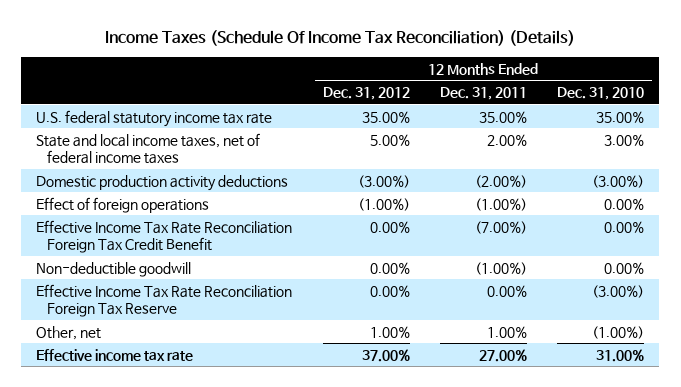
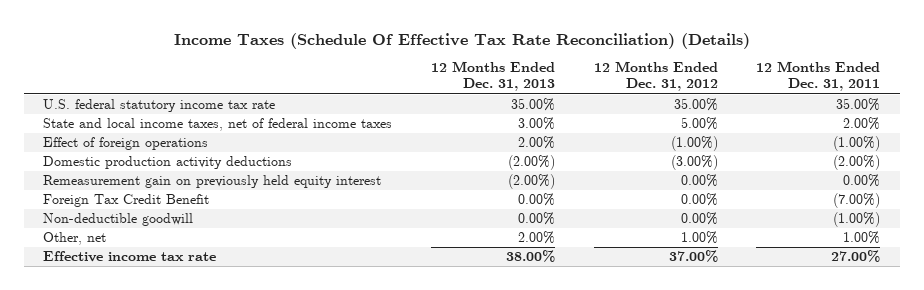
- Income Taxes (Schedule Of Income Tax Reconciliation) (Details)
+ Income Taxes (Schedule Of Effective Tax Rate Reconciliation) (Details)
- | 12 Months Ended Dec. 31, 2012 | 12 Months Ended Dec. 31, 2011 | 12 Months Ended Dec. 31, 2010
+ | 12 Months Ended Dec. 31, 2013 | 12 Months Ended Dec. 31, 2012 | 12 Months Ended Dec. 31, 2011
- Effective Income Tax Rate Reconciliation Foreign Tax Credit Benefit | 0.00% | (7.00%) | 0.00%
moved down: Domestic production activity deductions | (2.00%) | (3.00%) | (2.00%)
+ Remeasurement gain on previously held equity interest | (2.00%) | 0.00% | 0.00%
+ Foreign Tax Credit Benefit | 0.00% | 0.00% | (7.00%)
- Effective Income Tax Rate Reconciliation Foreign Tax Reserve | 0.00% | 0.00% | (3.00%)

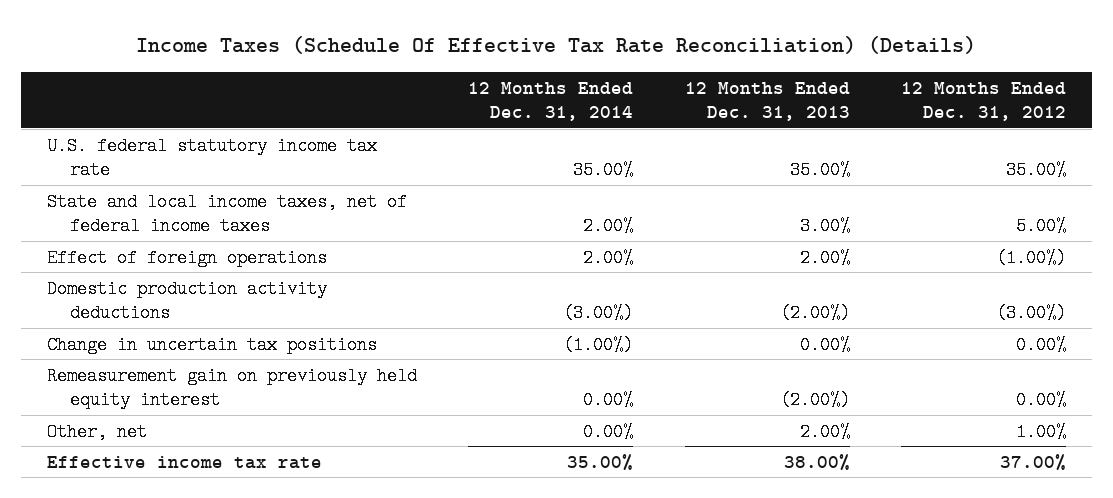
- | 12 Months Ended Dec. 31, 2013 | 12 Months Ended Dec. 31, 2012 | 12 Months Ended Dec. 31, 2011
+ | 12 Months Ended Dec. 31, 2014 | 12 Months Ended Dec. 31, 2013 | 12 Months Ended Dec. 31, 2012
+ Change in uncertain tax positions | (1.00%) | 0.00% | 0.00%
- Foreign Tax Credit Benefit | 0.00% | 0.00% | (7.00%)
- Non-deductible goodwill | 0.00% | 0.00% | (1.00%)

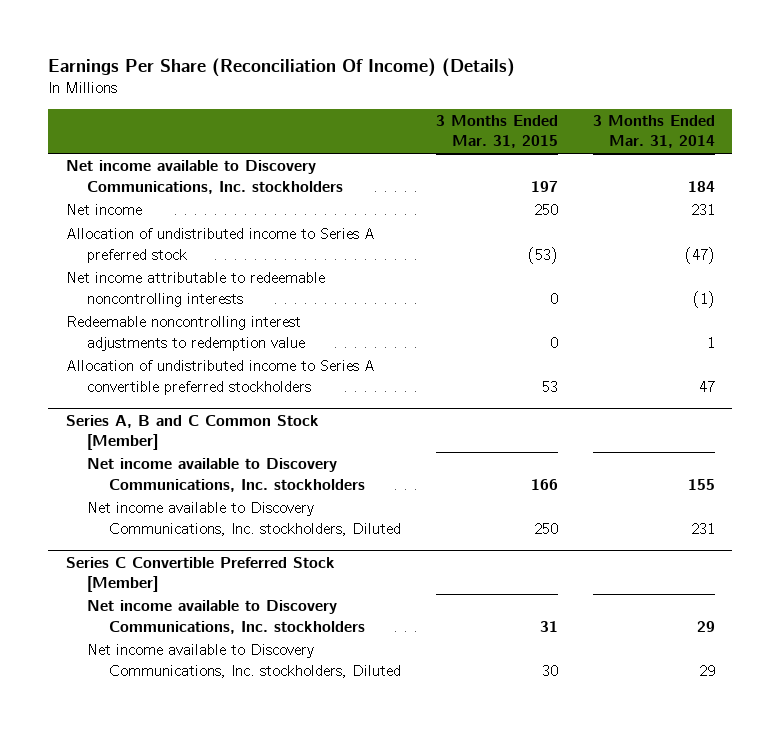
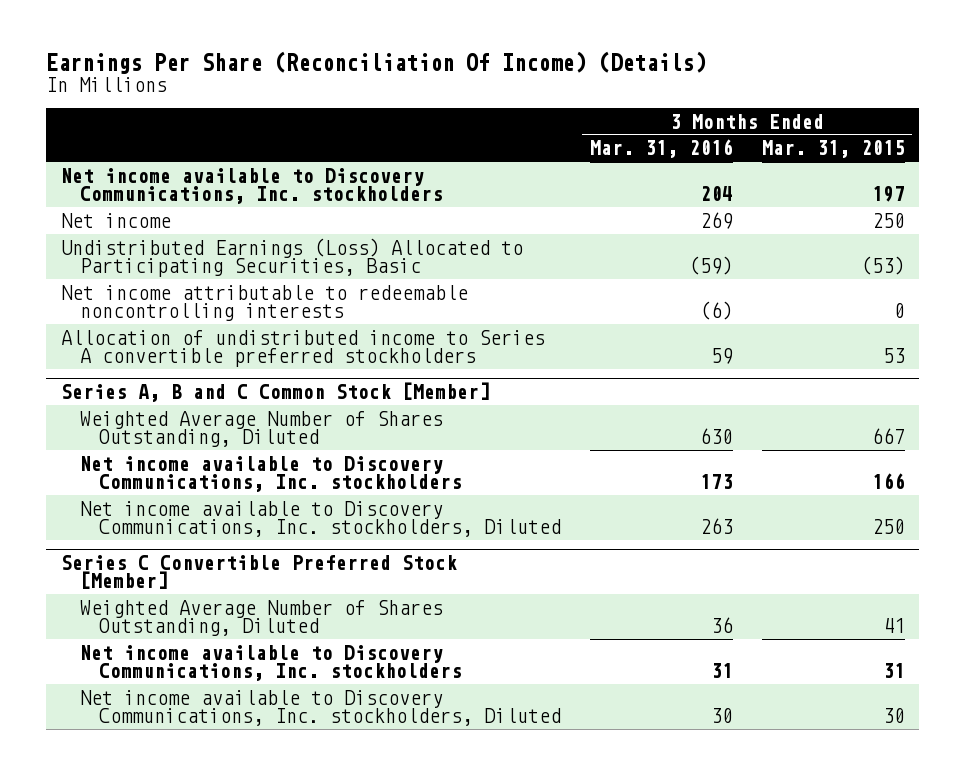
- | 3 Months Ended Mar. 31, 2015 | 3 Months Ended Mar. 31, 2014
+ | 3 Months Ended Mar. 31, 2016 | 3 Months Ended Mar. 31, 2015
- Allocation of undistributed income to Series A preferred stock | (53) | (47)
+ Undistributed Earnings (Loss) Allocated to Participating Securities, Basic | (59) | (53)
- Redeemable noncontrolling interest adjustments to redemption value | 0 | 1
@ Series A, B and C Common Stock [Member]
+ Weighted Average Number of Shares Outstanding, Diluted | 630 | 667
@ Series C Convertible Preferred Stock [Member]
+ Weighted Average Number of Shares Outstanding, Diluted | 36 | 41

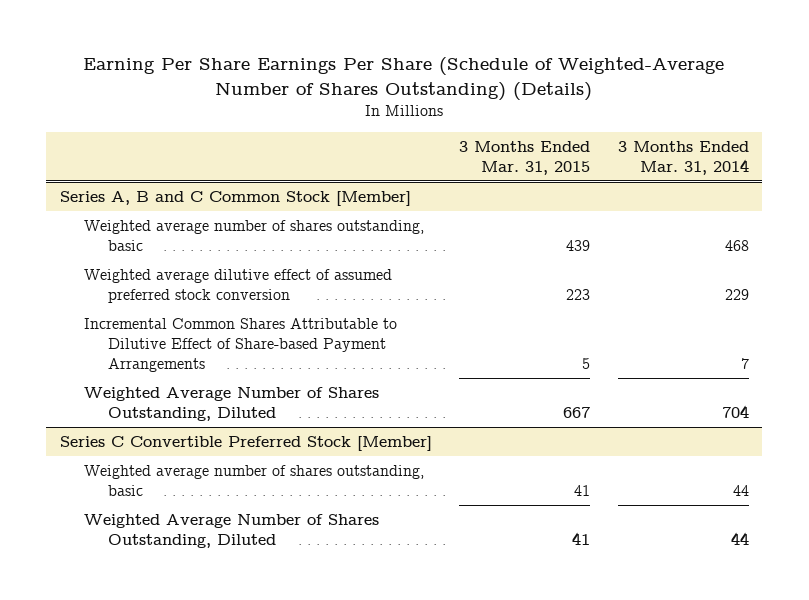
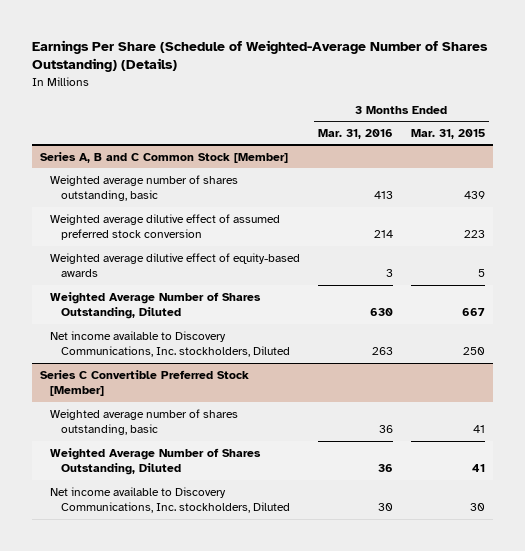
- Earning Per Share Earnings Per Share (Schedule of Weighted-Average Number of Shares Outstanding) (Details)
+ Earnings Per Share (Schedule of Weighted-Average Number of Shares Outstanding) (Details)
- | 3 Months Ended Mar. 31, 2015 | 3 Months Ended Mar. 31, 2014
+ | 3 Months Ended Mar. 31, 2016 | 3 Months Ended Mar. 31, 2015
@ Series A, B and C Common Stock [Member]
- Incremental Common Shares Attributable to Dilutive Effect of Share-based Payment Arrangements | 5 | 7
+ Weighted average dilutive effect of equity-based awards | 3 | 5
+ Net income available to Discovery Communications, Inc. stockholders, Diluted | 263 | 250
@ Series C Convertible Preferred Stock [Member]
+ Net income available to Discovery Communications, Inc. stockholders, Diluted | 30 | 30

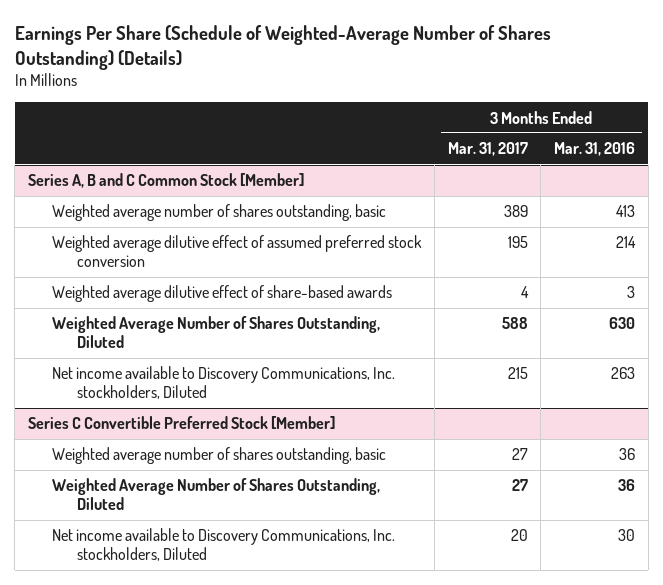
- | 3 Months Ended Mar. 31, 2016 | 3 Months Ended Mar. 31, 2015
+ | 3 Months Ended Mar. 31, 2017 | 3 Months Ended Mar. 31, 2016
@ Series A, B and C Common Stock [Member]
- Weighted average dilutive effect of equity-based awards | 3 | 5
+ Weighted average dilutive effect of share-based awards | 4 | 3

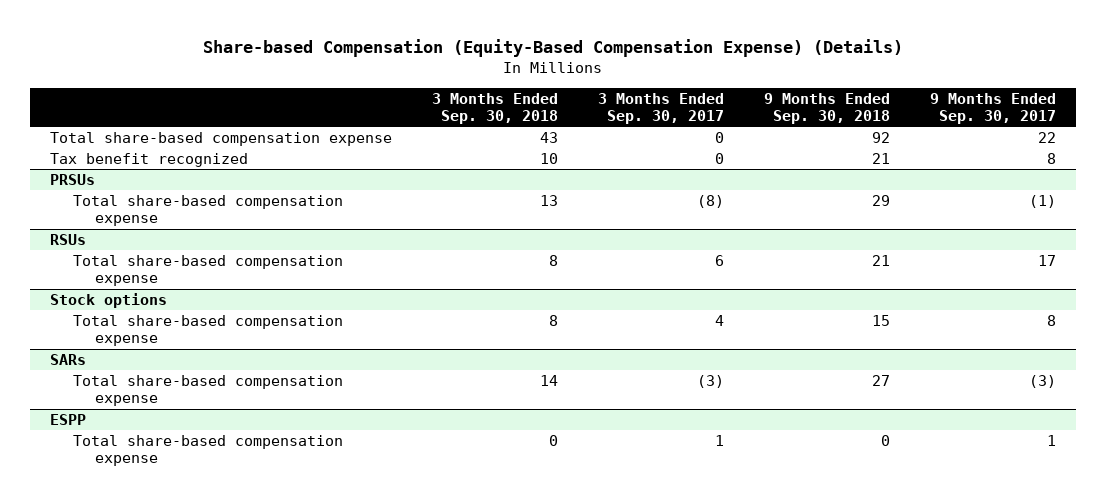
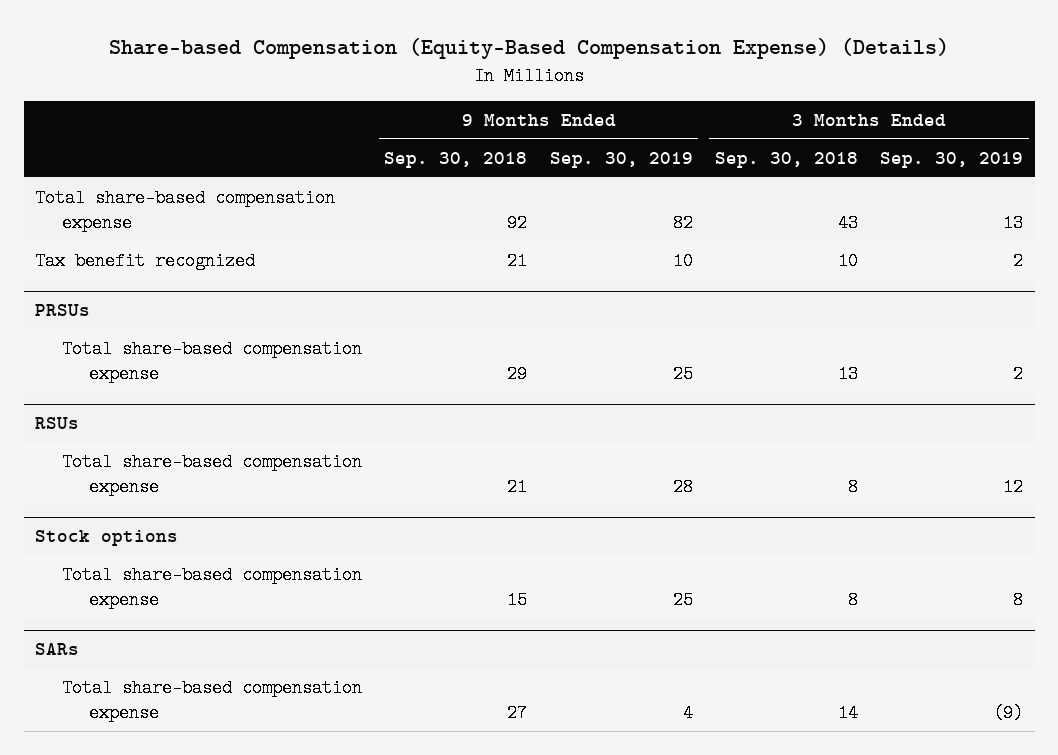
- | 3 Months Ended Sep. 30, 2018 | 3 Months Ended Sep. 30, 2017 | 9 Months Ended Sep. 30, 2018 | 9 Months Ended Sep. 30, 2017
+ | 9 Months Ended Sep. 30, 2018 | 9 Months Ended Sep. 30, 2019 | 3 Months Ended Sep. 30, 2018 | 3 Months Ended Sep. 30, 2019
- ESPP
- Total share-based compensation expense | 0 | 1 | 0 | 1

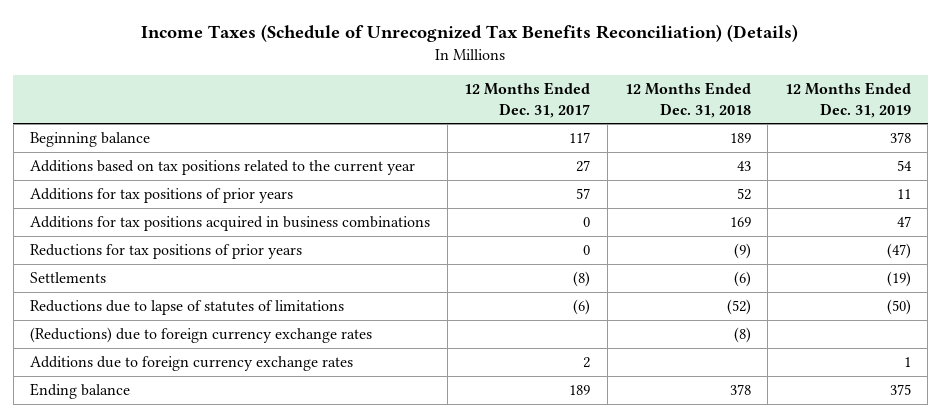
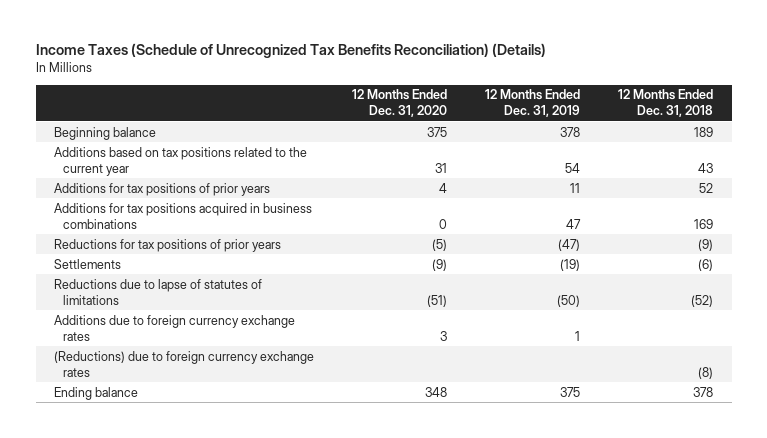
- | 12 Months Ended Dec. 31, 2017 | 12 Months Ended Dec. 31, 2018 | 12 Months Ended Dec. 31, 2019
+ | 12 Months Ended Dec. 31, 2020 | 12 Months Ended Dec. 31, 2019 | 12 Months Ended Dec. 31, 2018
moved down: (Reductions) due to foreign currency exchange rates | | | (8)

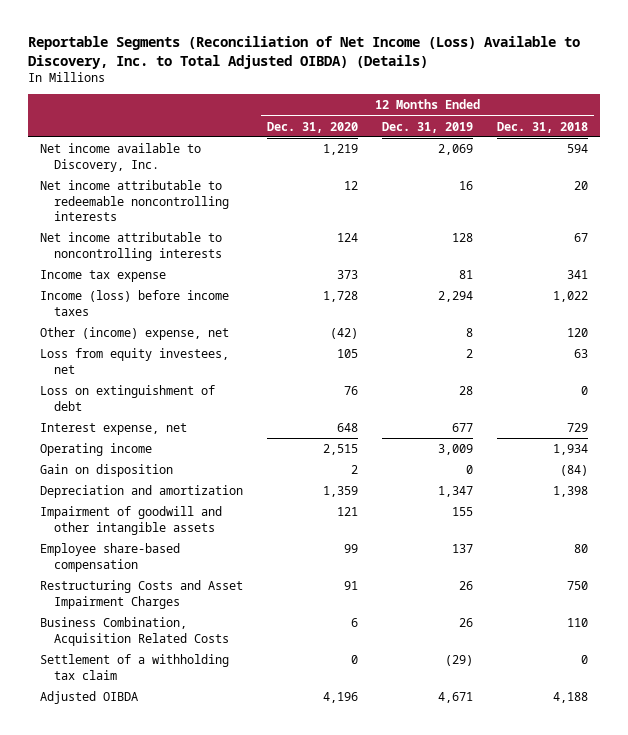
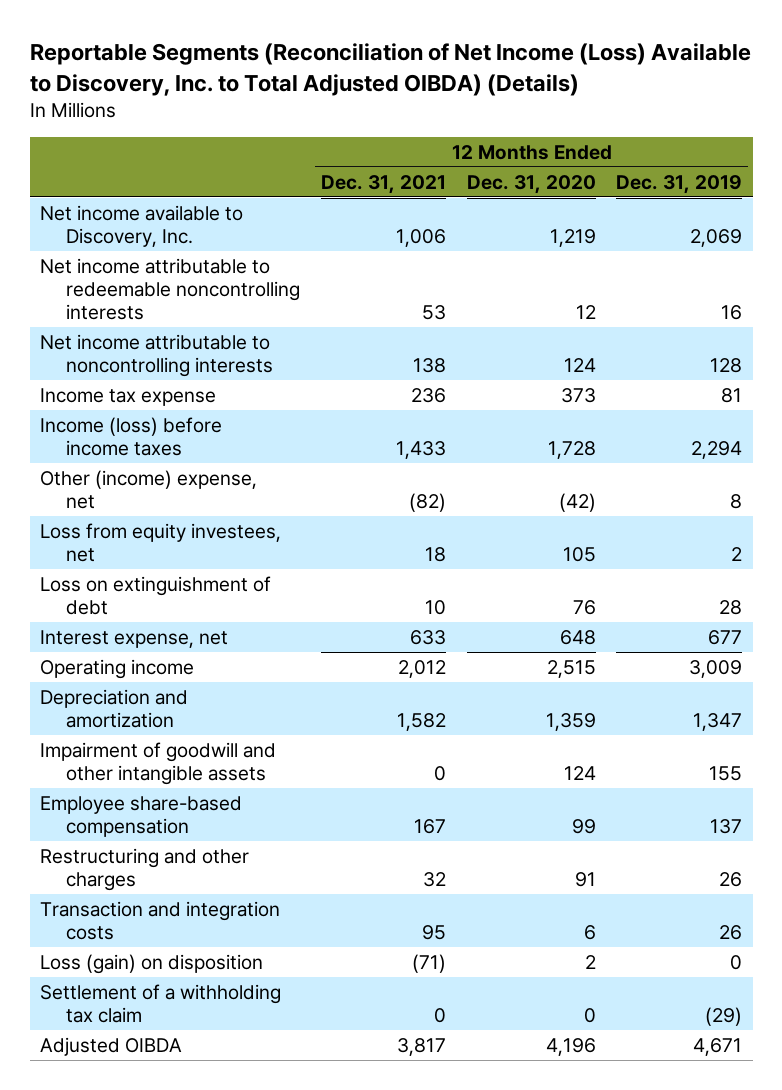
- | 12 Months Ended Dec. 31, 2020 | 12 Months Ended Dec. 31, 2019 | 12 Months Ended Dec. 31, 2018
+ | 12 Months Ended Dec. 31, 2021 | 12 Months Ended Dec. 31, 2020 | 12 Months Ended Dec. 31, 2019
- Gain on disposition | 2 | 0 | (84)
- Impairment of goodwill and other intangible assets | 121 | 155 |
+ Impairment of goodwill and other intangible assets | 0 | 124 | 155
- Restructuring Costs and Asset Impairment Charges | 91 | 26 | 750
- Business Combination, Acquisition Related Costs | 6 | 26 | 110
+ Restructuring and other charges | 32 | 91 | 26
+ Transaction and integration costs | 95 | 6 | 26
+ Loss (gain) on disposition | (71) | 2 | 0

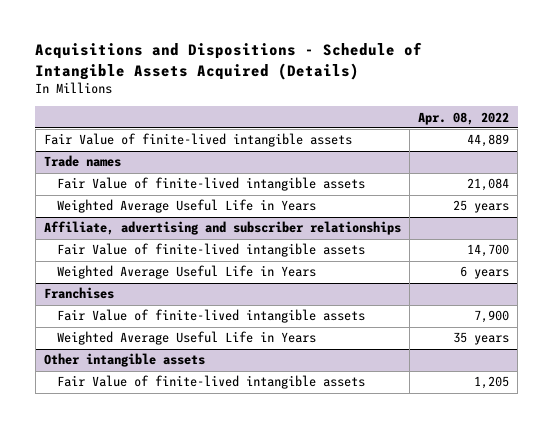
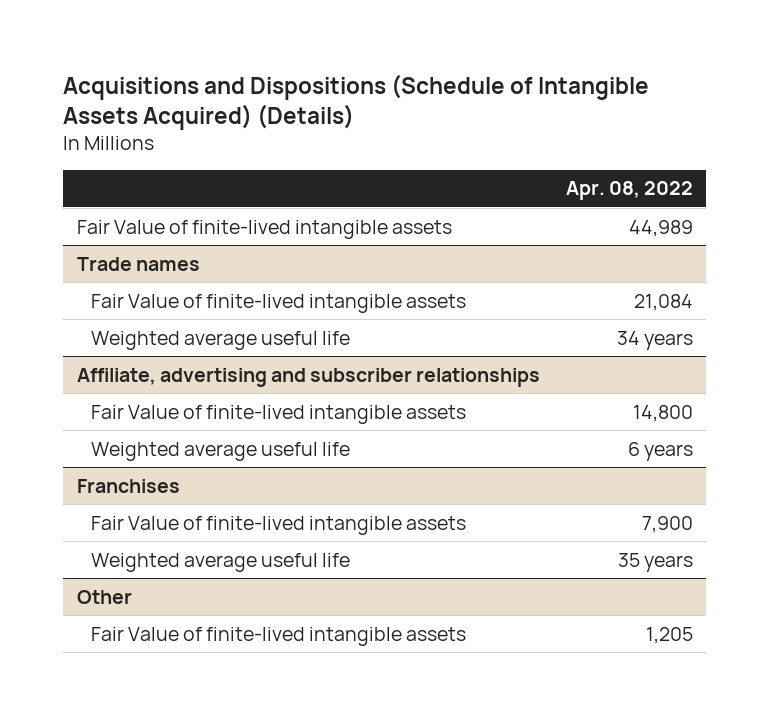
- Acquisitions and Dispositions - Schedule of Intangible Assets Acquired (Details)
+ Acquisitions and Dispositions (Schedule of Intangible Assets Acquired) (Details)
- Fair Value of finite-lived intangible assets | 44,889
+ Fair Value of finite-lived intangible assets | 44,989
@ Trade names
- Weighted Average Useful Life in Years | 25 years
+ Weighted average useful life | 34 years
@ Affiliate, advertising and subscriber relationships
- Fair Value of finite-lived intangible assets | 14,700
- Weighted Average Useful Life in Years | 6 years
+ Fair Value of finite-lived intangible assets | 14,800
+ Weighted average useful life | 6 years
@ Franchises
- Weighted Average Useful Life in Years | 35 years
- Other intangible assets
@ Franchises
+ Weighted average useful life | 35 years
+ Other

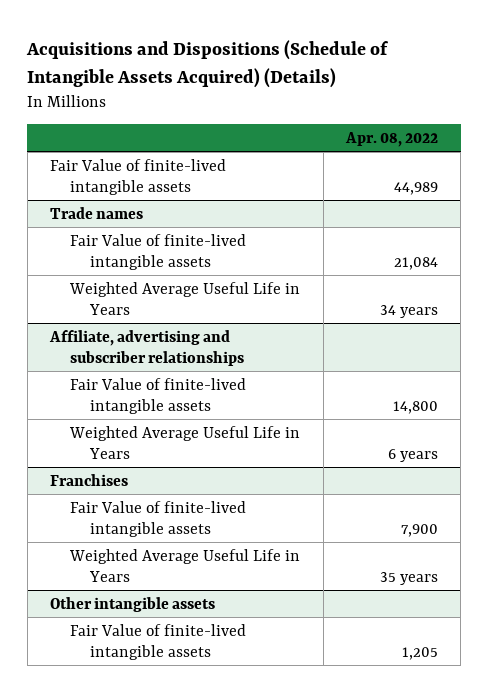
@ Trade names
- Weighted average useful life | 34 years
+ Weighted Average Useful Life in Years | 34 years
@ Affiliate, advertising and subscriber relationships
- Weighted average useful life | 6 years
+ Weighted Average Useful Life in Years | 6 years
@ Franchises
- Weighted average useful life | 35 years
- Other
@ Franchises
+ Weighted Average Useful Life in Years | 35 years
+ Other intangible assets

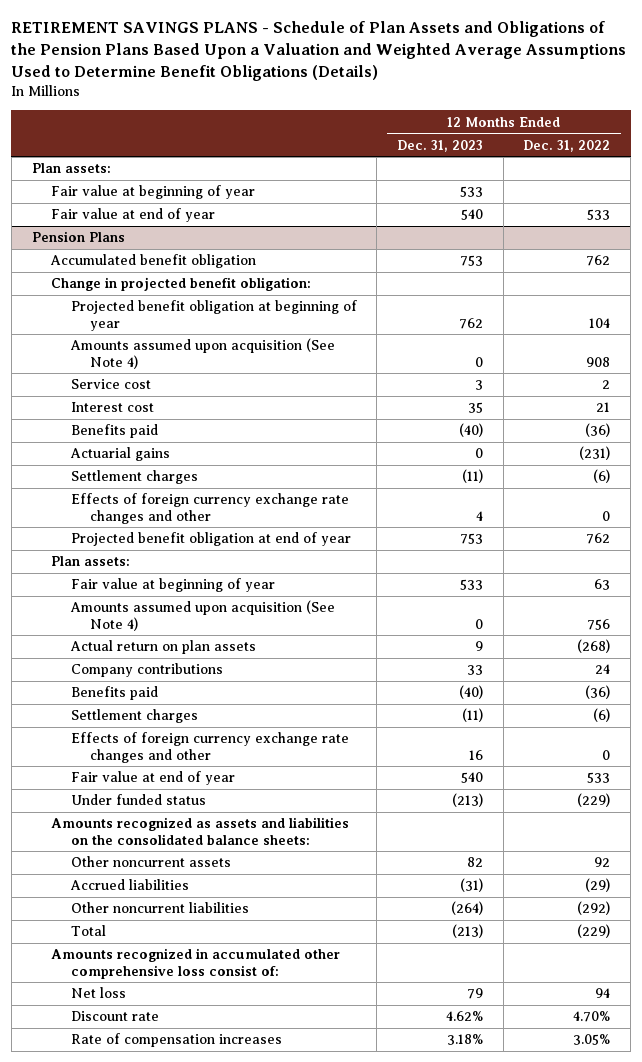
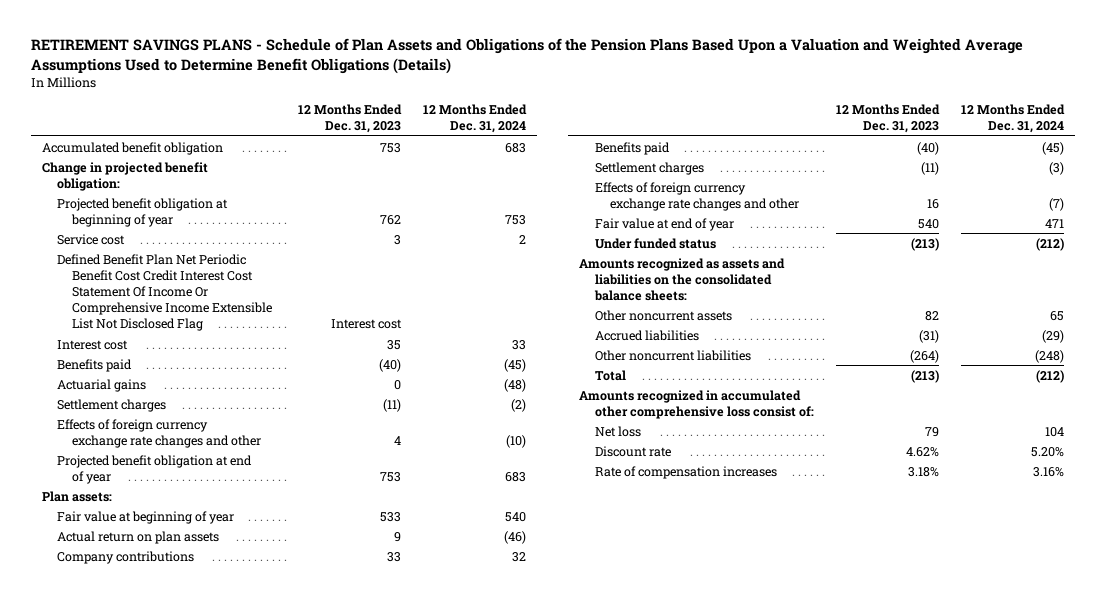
- | 12 Months Ended Dec. 31, 2023 | 12 Months Ended Dec. 31, 2022
+ | 12 Months Ended Dec. 31, 2023 | 12 Months Ended Dec. 31, 2024
- Plan assets:
- Fair value at beginning of year | 533 |
- Fair value at end of year | 540 | 533
- Pension Plans
- Amounts assumed upon acquisition (See Note 4) | 0 | 908
+ Defined Benefit Plan Net Periodic Benefit Cost Credit Interest Cost Statement Of Income Or Comprehensive Income Extensible List Not Disclosed Flag | Interest cost |
- Amounts assumed upon acquisition (See Note 4) | 0 | 756

